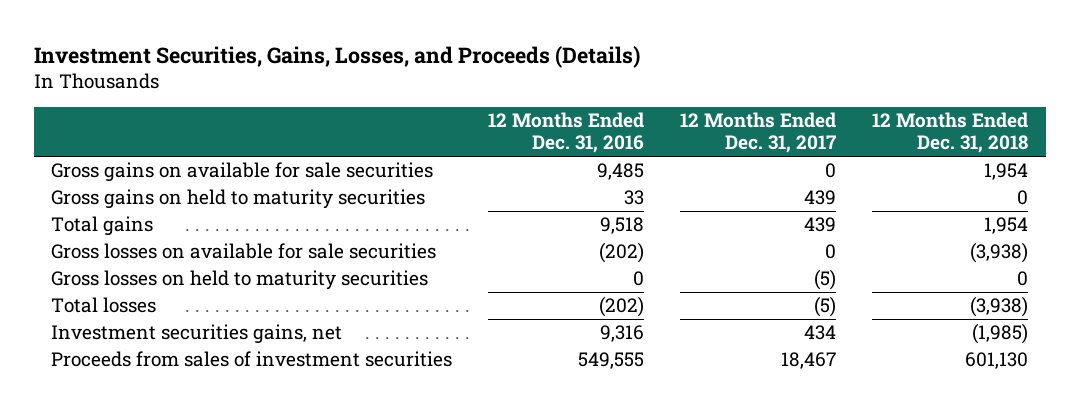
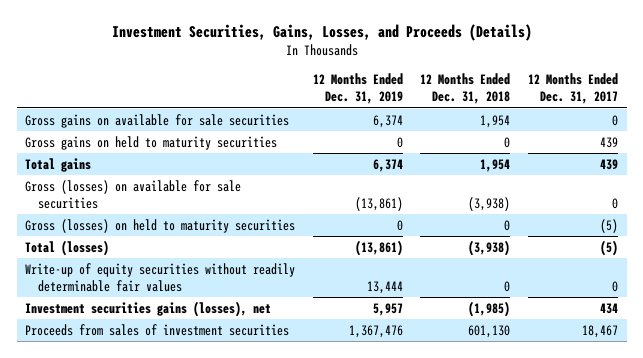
- | 12 Months Ended Dec. 31, 2016 | 12 Months Ended Dec. 31, 2017 | 12 Months Ended Dec. 31, 2018
+ | 12 Months Ended Dec. 31, 2019 | 12 Months Ended Dec. 31, 2018 | 12 Months Ended Dec. 31, 2017
- Gross losses on available for sale securities | (202) | 0 | (3,938)
- Gross losses on held to maturity securities | 0 | (5) | 0
- Total losses | (202) | (5) | (3,938)
- Investment securities gains, net | 9,316 | 434 | (1,985)
+ Gross (losses) on available for sale securities | (13,861) | (3,938) | 0
+ Gross (losses) on held to maturity securities | 0 | 0 | (5)
+ Total (losses) | (13,861) | (3,938) | (5)
+ Write-up of equity securities without readily determinable fair values | 13,444 | 0 | 0
+ Investment securities gains (losses), net | 5,957 | (1,985) | 434

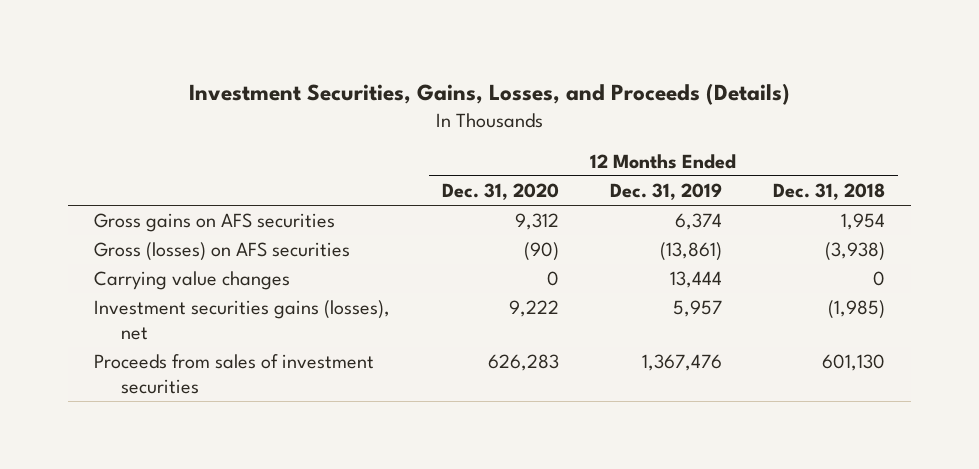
- | 12 Months Ended Dec. 31, 2019 | 12 Months Ended Dec. 31, 2018 | 12 Months Ended Dec. 31, 2017
+ | 12 Months Ended Dec. 31, 2020 | 12 Months Ended Dec. 31, 2019 | 12 Months Ended Dec. 31, 2018
- Gross gains on available for sale securities | 6,374 | 1,954 | 0
- Gross gains on held to maturity securities | 0 | 0 | 439
- Total gains | 6,374 | 1,954 | 439
- Gross (losses) on available for sale securities | (13,861) | (3,938) | 0
- Gross (losses) on held to maturity securities | 0 | 0 | (5)
- Total (losses) | (13,861) | (3,938) | (5)
- Write-up of equity securities without readily determinable fair values | 13,444 | 0 | 0
+ Gross gains on AFS securities | 9,312 | 6,374 | 1,954
+ Gross (losses) on AFS securities | (90) | (13,861) | (3,938)
+ Carrying value changes | 0 | 13,444 | 0

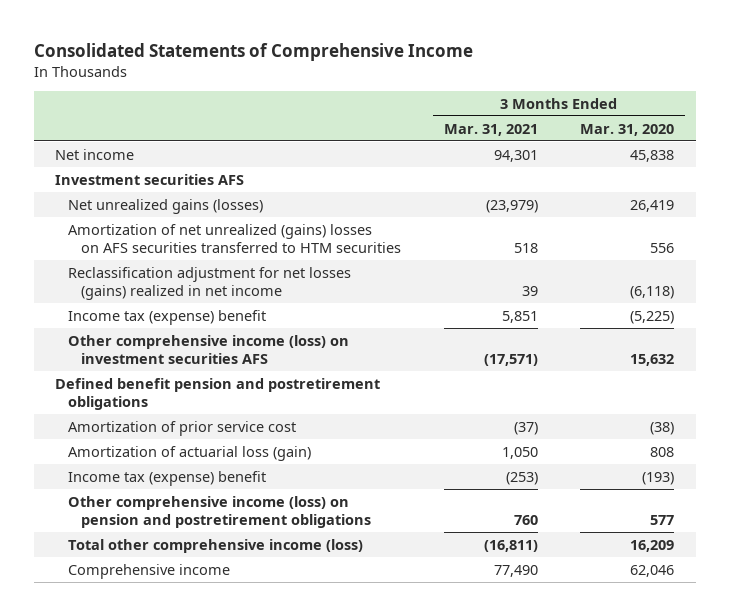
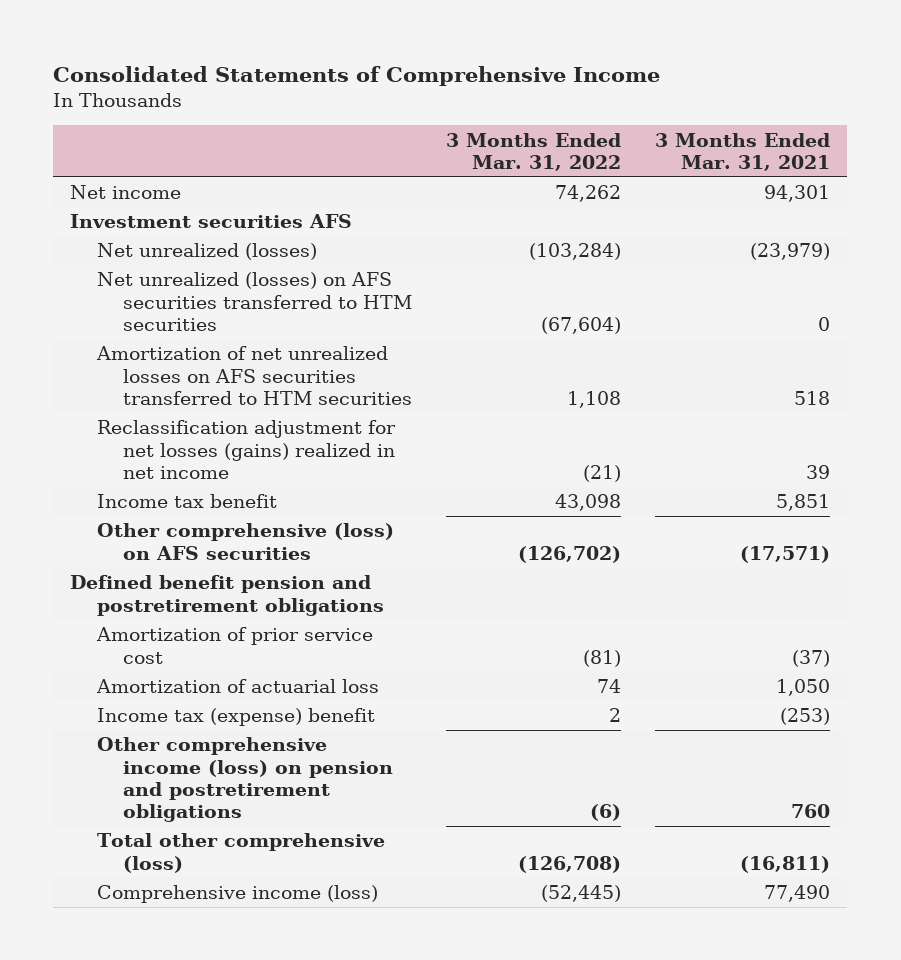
- | 3 Months Ended Mar. 31, 2021 | 3 Months Ended Mar. 31, 2020
+ | 3 Months Ended Mar. 31, 2022 | 3 Months Ended Mar. 31, 2021
- Net unrealized gains (losses) | (23,979) | 26,419
- Amortization of net unrealized (gains) losses on AFS securities transferred to HTM securities | 518 | 556
+ Net unrealized (losses) | (103,284) | (23,979)
+ Net unrealized (losses) on AFS securities transferred to HTM securities | (67,604) | 0
+ Amortization of net unrealized losses on AFS securities transferred to HTM securities | 1,108 | 518
- Income tax (expense) benefit | 5,851 | (5,225)
- Other comprehensive income (loss) on investment securities AFS | (17,571) | 15,632
+ Income tax benefit | 43,098 | 5,851
+ Other comprehensive (loss) on AFS securities | (126,702) | (17,571)
- Amortization of actuarial loss (gain) | 1,050 | 808
+ Amortization of actuarial loss | 74 | 1,050
- Total other comprehensive income (loss) | (16,811) | 16,209
- Comprehensive income | 77,490 | 62,046
+ Total other comprehensive (loss) | (126,708) | (16,811)
+ Comprehensive income (loss) | (52,445) | 77,490

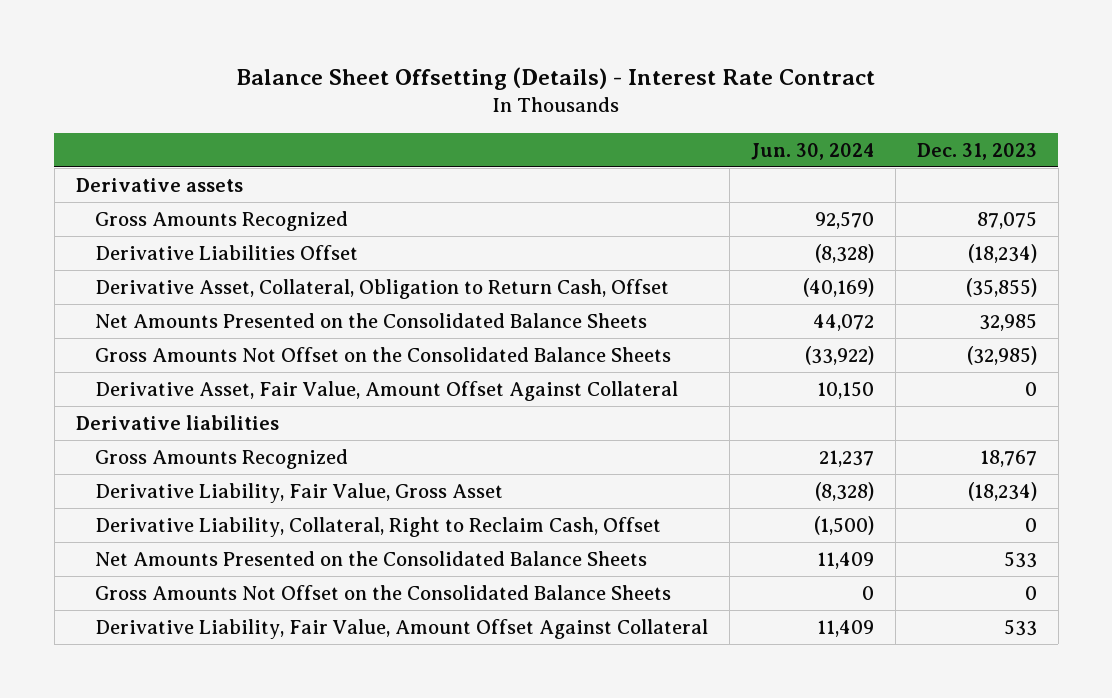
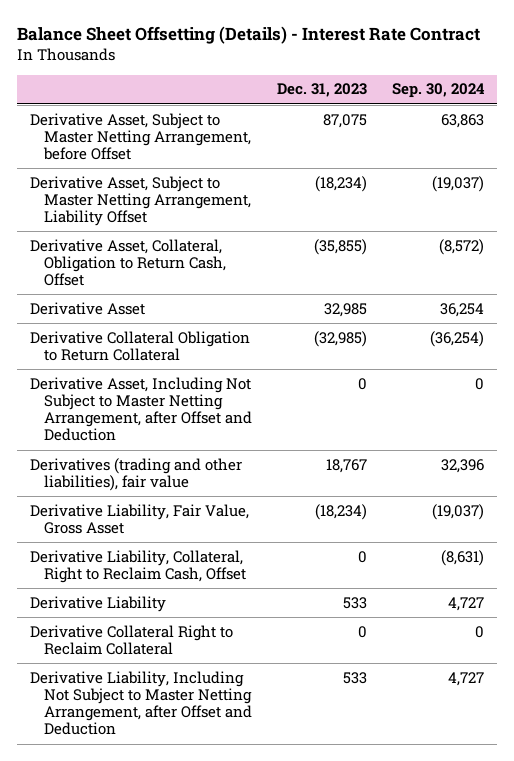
- | Jun. 30, 2024 | Dec. 31, 2023
+ | Dec. 31, 2023 | Sep. 30, 2024
- Derivative assets
- Gross Amounts Recognized | 92,570 | 87,075
- Derivative Liabilities Offset | (8,328) | (18,234)
+ Derivative Asset, Subject to Master Netting Arrangement, before Offset | 87,075 | 63,863
+ Derivative Asset, Subject to Master Netting Arrangement, Liability Offset | (18,234) | (19,037)
- Net Amounts Presented on the Consolidated Balance Sheets | 44,072 | 32,985
- Gross Amounts Not Offset on the Consolidated Balance Sheets | (33,922) | (32,985)
- Derivative Asset, Fair Value, Amount Offset Against Collateral | 10,150 | 0
- Derivative liabilities
- Gross Amounts Recognized | 21,237 | 18,767
+ Derivative Asset | 32,985 | 36,254
+ Derivative Collateral Obligation to Return Collateral | (32,985) | (36,254)
+ Derivative Asset, Including Not Subject to Master Netting Arrangement, after Offset and Deduction | 0 | 0
+ Derivatives (trading and other liabilities), fair value | 18,767 | 32,396
- Net Amounts Presented on the Consolidated Balance Sheets | 11,409 | 533
- Gross Amounts Not Offset on the Consolidated Balance Sheets | 0 | 0
- Derivative Liability, Fair Value, Amount Offset Against Collateral | 11,409 | 533
+ Derivative Liability | 533 | 4,727
+ Derivative Collateral Right to Reclaim Collateral | 0 | 0
+ Derivative Liability, Including Not Subject to Master Netting Arrangement, after Offset and Deduction | 533 | 4,727

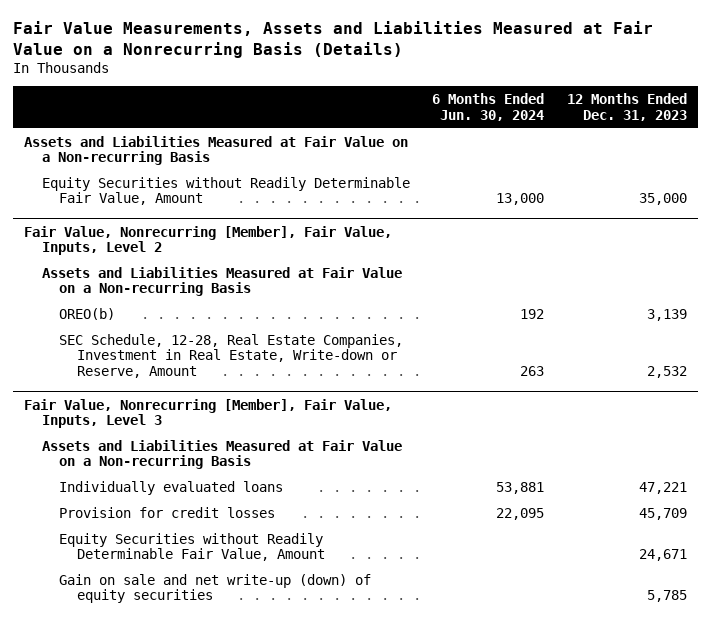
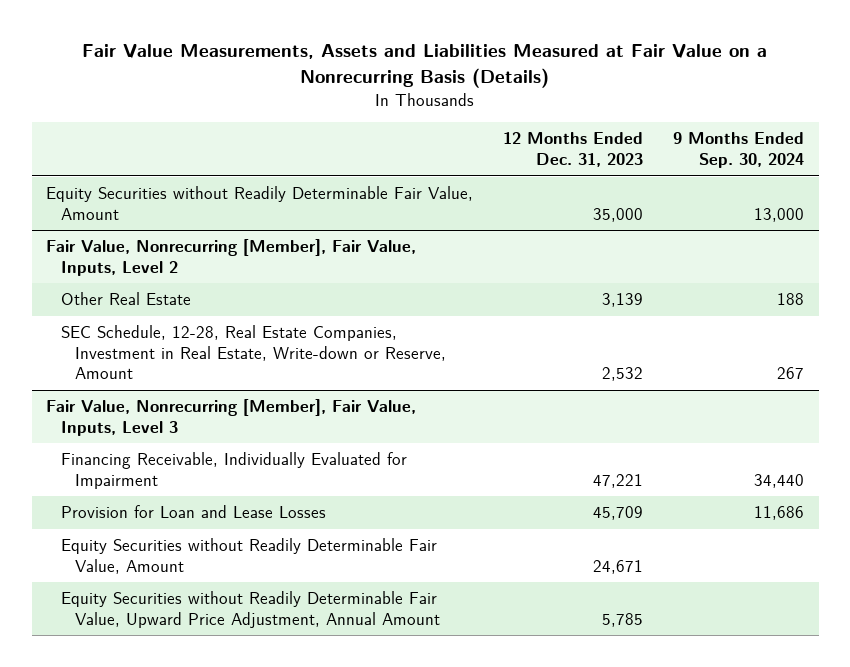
- | 6 Months Ended Jun. 30, 2024 | 12 Months Ended Dec. 31, 2023
+ | 12 Months Ended Dec. 31, 2023 | 9 Months Ended Sep. 30, 2024
- Assets and Liabilities Measured at Fair Value on a Non-recurring Basis
@ Fair Value, Nonrecurring [Member], Fair Value, Inputs, Level 2
- Assets and Liabilities Measured at Fair Value on a Non-recurring Basis
- OREO(b) | 192 | 3,139
+ Other Real Estate | 3,139 | 188
@ Fair Value, Nonrecurring [Member], Fair Value, Inputs, Level 3
- Assets and Liabilities Measured at Fair Value on a Non-recurring Basis
- Individually evaluated loans | 53,881 | 47,221
- Provision for credit losses | 22,095 | 45,709
+ Financing Receivable, Individually Evaluated for Impairment | 47,221 | 34,440
+ Provision for Loan and Lease Losses | 45,709 | 11,686
- Gain on sale and net write-up (down) of equity securities | | 5,785
+ Equity Securities without Readily Determinable Fair Value, Upward Price Adjustment, Annual Amount | 5,785 |

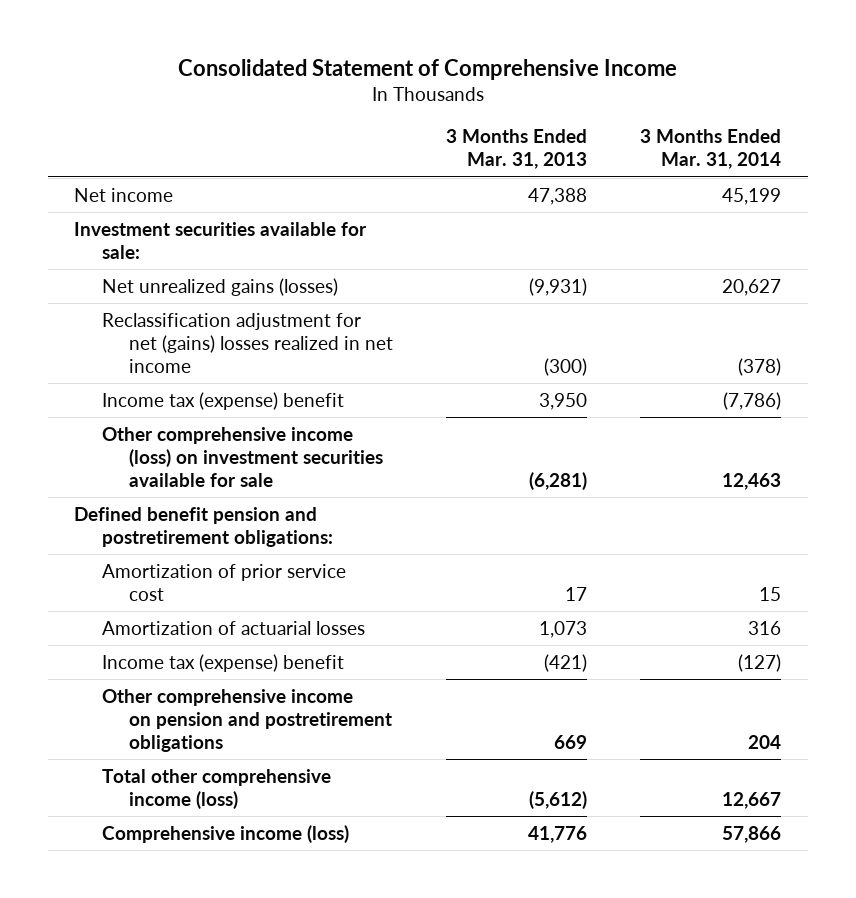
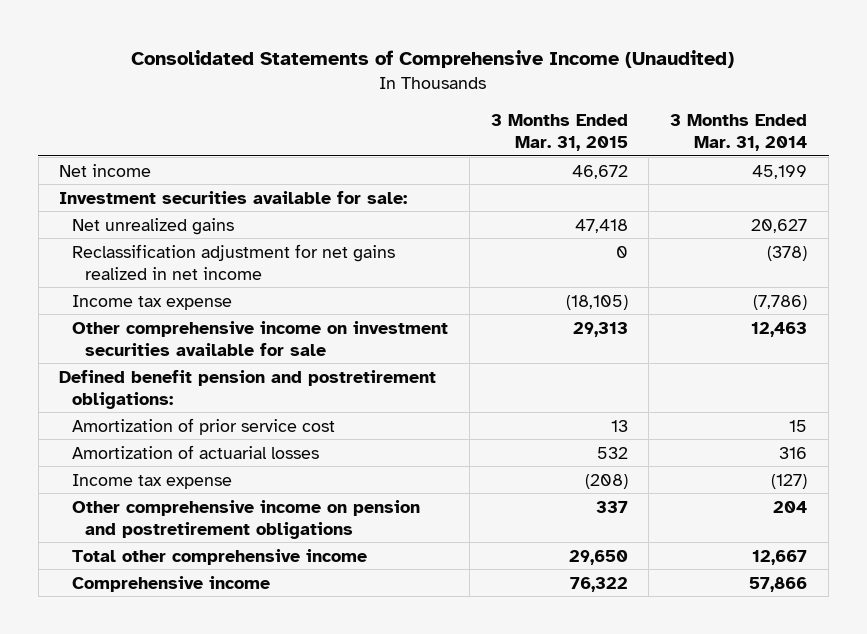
- Consolidated Statement of Comprehensive Income
+ Consolidated Statements of Comprehensive Income (Unaudited)
- | 3 Months Ended Mar. 31, 2013 | 3 Months Ended Mar. 31, 2014
+ | 3 Months Ended Mar. 31, 2015 | 3 Months Ended Mar. 31, 2014
- Net unrealized gains (losses) | (9,931) | 20,627
- Reclassification adjustment for net (gains) losses realized in net income | (300) | (378)
- Income tax (expense) benefit | 3,950 | (7,786)
- Other comprehensive income (loss) on investment securities available for sale | (6,281) | 12,463
+ Net unrealized gains | 47,418 | 20,627
+ Reclassification adjustment for net gains realized in net income | 0 | (378)
+ Income tax expense | (18,105) | (7,786)
+ Other comprehensive income on investment securities available for sale | 29,313 | 12,463
- Income tax (expense) benefit | (421) | (127)
+ Income tax expense | (208) | (127)
- Total other comprehensive income (loss) | (5,612) | 12,667
- Comprehensive income (loss) | 41,776 | 57,866
+ Total other comprehensive income | 29,650 | 12,667
+ Comprehensive income | 76,322 | 57,866

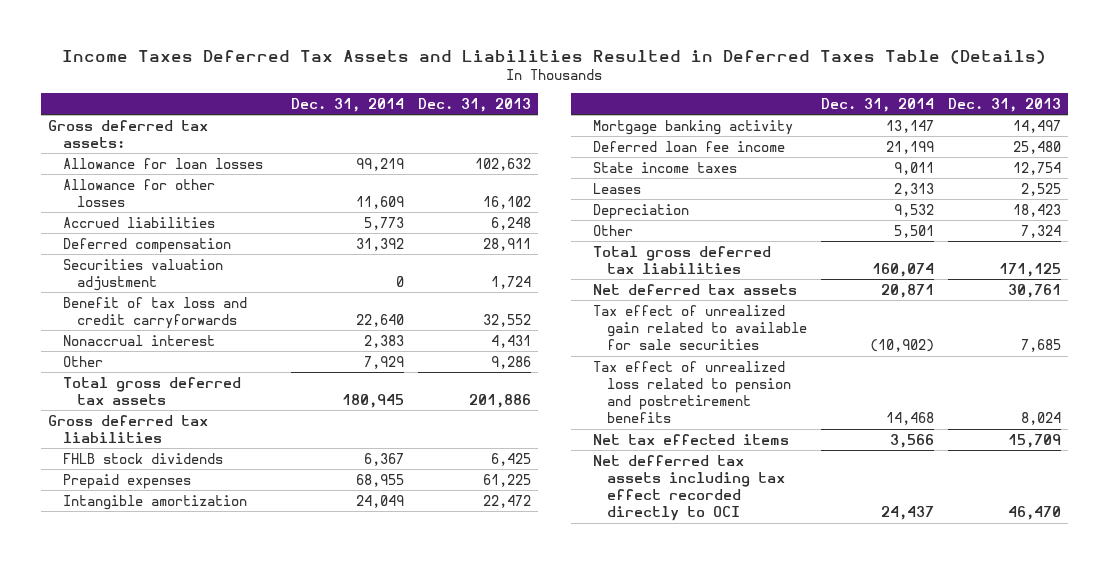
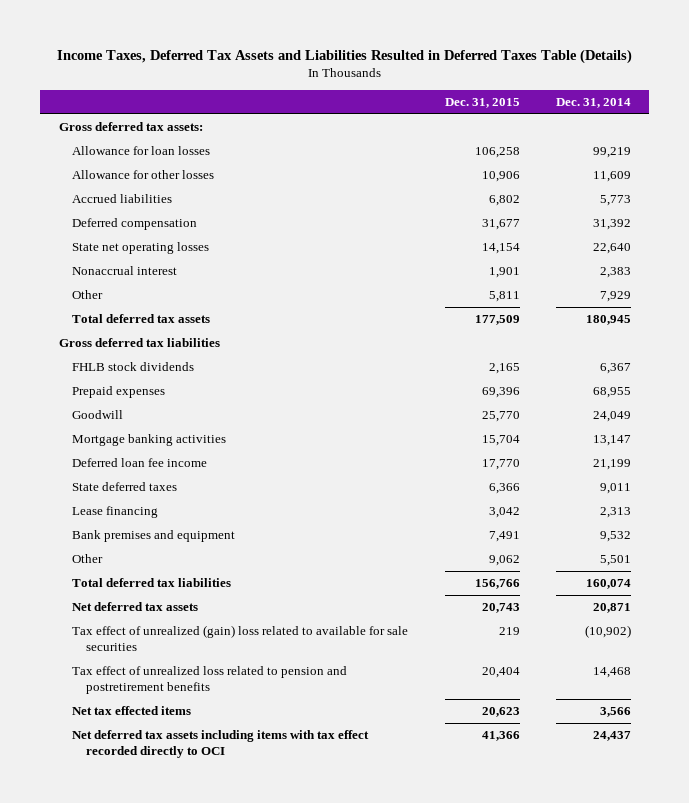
- Income Taxes Deferred Tax Assets and Liabilities Resulted in Deferred Taxes Table (Details)
+ Income Taxes, Deferred Tax Assets and Liabilities Resulted in Deferred Taxes Table (Details)
- | Dec. 31, 2014 | Dec. 31, 2013
+ | Dec. 31, 2015 | Dec. 31, 2014
- Securities valuation adjustment | 0 | 1,724
- Benefit of tax loss and credit carryforwards | 22,640 | 32,552
+ State net operating losses | 14,154 | 22,640
- Total gross deferred tax assets | 180,945 | 201,886
+ Total deferred tax assets | 177,509 | 180,945
- Intangible amortization | 24,049 | 22,472
- Mortgage banking activity | 13,147 | 14,497
+ Goodwill | 25,770 | 24,049
+ Mortgage banking activities | 15,704 | 13,147
- State income taxes | 9,011 | 12,754
- Leases | 2,313 | 2,525
- Depreciation | 9,532 | 18,423
+ State deferred taxes | 6,366 | 9,011
+ Lease financing | 3,042 | 2,313
+ Bank premises and equipment | 7,491 | 9,532
- Total gross deferred tax liabilities | 160,074 | 171,125
+ Total deferred tax liabilities | 156,766 | 160,074
- Tax effect of unrealized gain related to available for sale securities | (10,902) | 7,685
+ Tax effect of unrealized (gain) loss related to available for sale securities | 219 | (10,902)
- Net defferred tax assets including tax effect recorded directly to OCI | 24,437 | 46,470
+ Net deferred tax assets including items with tax effect recorded directly to OCI | 41,366 | 24,437

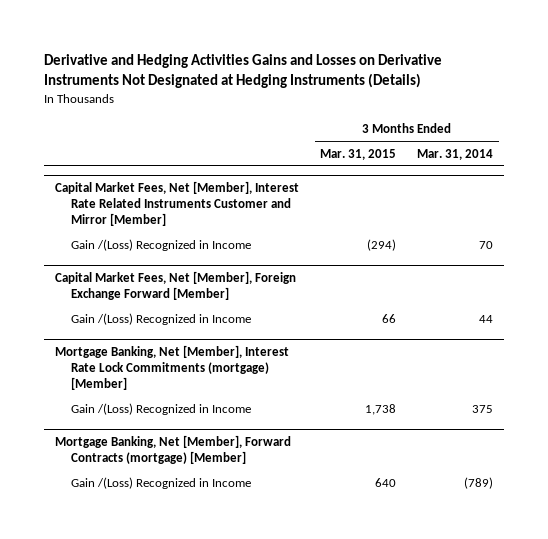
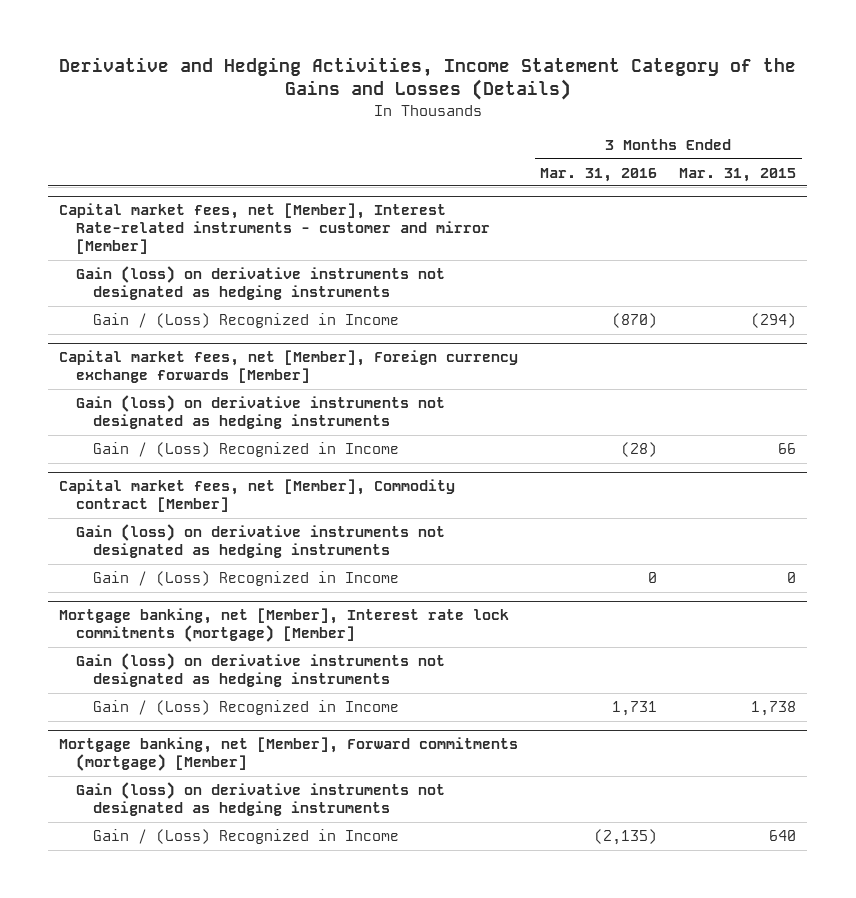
- Derivative and Hedging Activities Gains and Losses on Derivative Instruments Not Designated at Hedging Instruments (Details)
+ Derivative and Hedging Activities, Income Statement Category of the Gains and Losses (Details)
- | 3 Months Ended Mar. 31, 2015 | 3 Months Ended Mar. 31, 2014
+ | 3 Months Ended Mar. 31, 2016 | 3 Months Ended Mar. 31, 2015
- Capital Market Fees, Net [Member], Interest Rate Related Instruments Customer and Mirror [Member]
- Gain /(Loss) Recognized in Income | (294) | 70
- Capital Market Fees, Net [Member], Foreign Exchange Forward [Member]
- Gain /(Loss) Recognized in Income | 66 | 44
- Mortgage Banking, Net [Member], Interest Rate Lock Commitments (mortgage) [Member]
- Gain /(Loss) Recognized in Income | 1,738 | 375
- Mortgage Banking, Net [Member], Forward Contracts (mortgage) [Member]
- Gain /(Loss) Recognized in Income | 640 | (789)
+ Capital market fees, net [Member], Interest Rate-related instruments - customer and mirror [Member]
+ Gain (loss) on derivative instruments not designated as hedging instruments
+ Gain / (Loss) Recognized in Income | (870) | (294)
+ Capital market fees, net [Member], Foreign currency exchange forwards [Member]
+ Gain (loss) on derivative instruments not designated as hedging instruments
+ Gain / (Loss) Recognized in Income | (28) | 66
+ Capital market fees, net [Member], Commodity contract [Member]
+ Gain (loss) on derivative instruments not designated as hedging instruments
+ Gain / (Loss) Recognized in Income | 0 | 0
+ Mortgage banking, net [Member], Interest rate lock commitments (mortgage) [Member]
+ Gain (loss) on derivative instruments not designated as hedging instruments
+ Gain / (Loss) Recognized in Income | 1,731 | 1,738
+ Mortgage banking, net [Member], Forward commitments (mortgage) [Member]
+ Gain (loss) on derivative instruments not designated as hedging instruments
+ Gain / (Loss) Recognized in Income | (2,135) | 640

